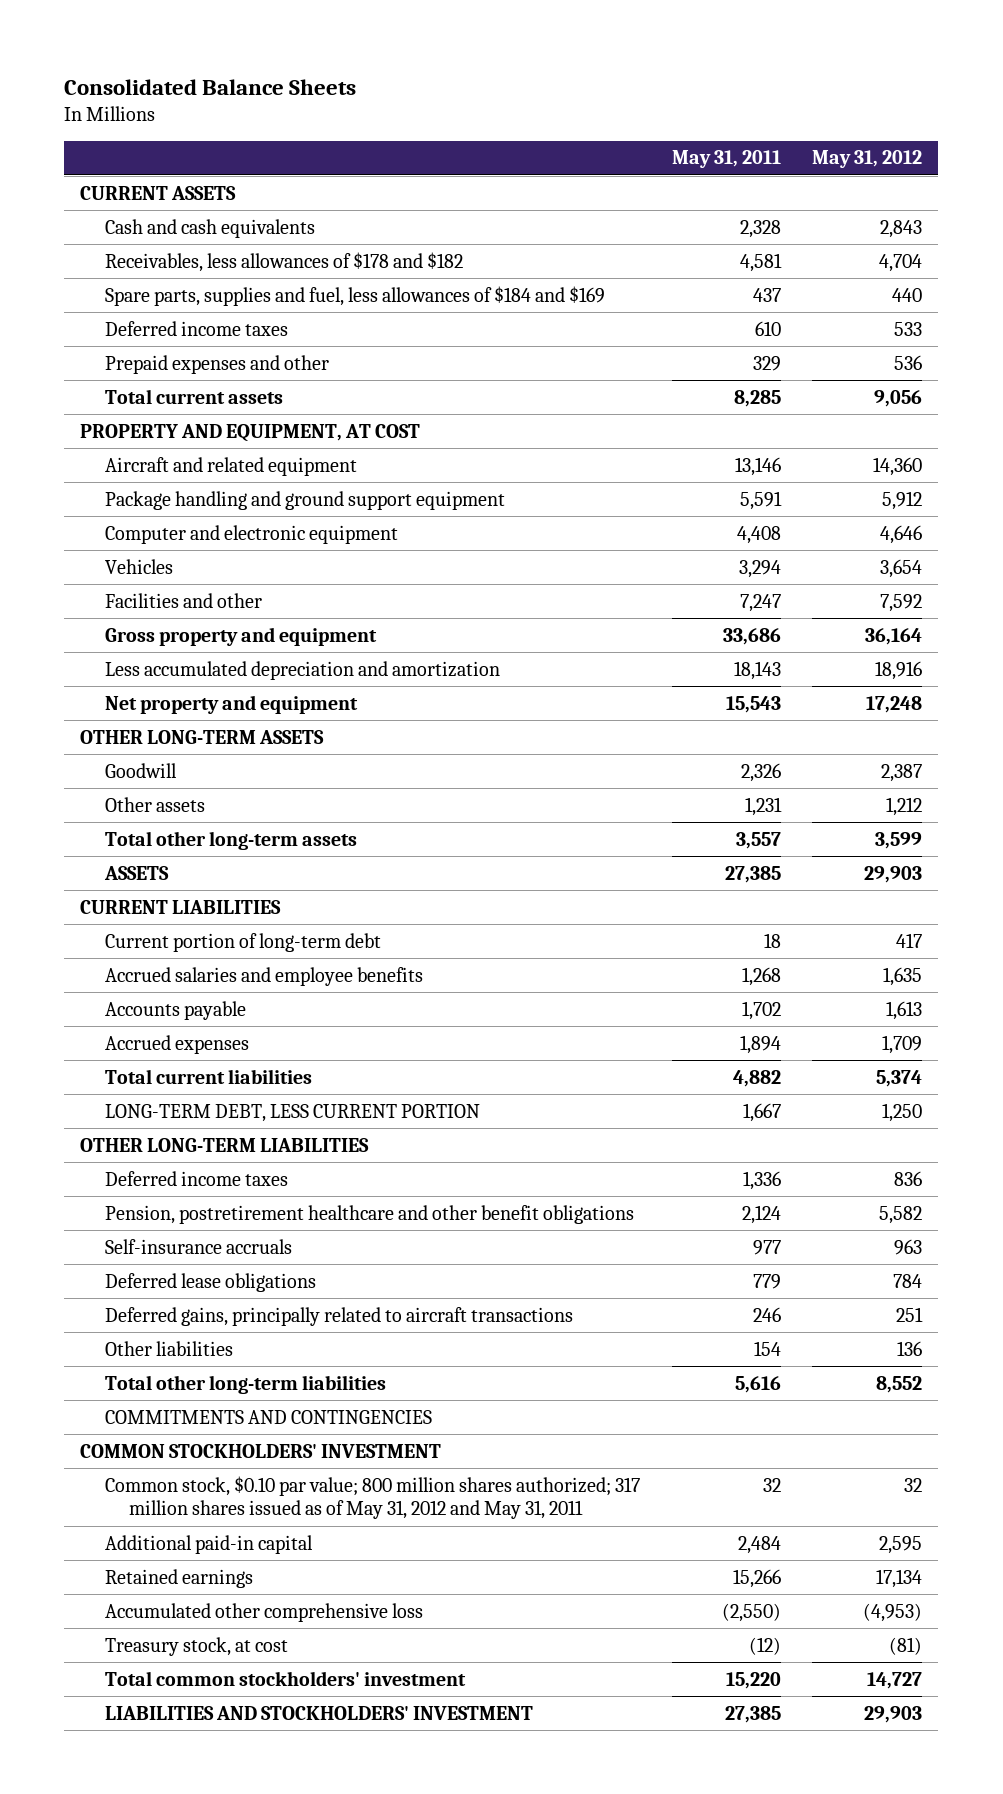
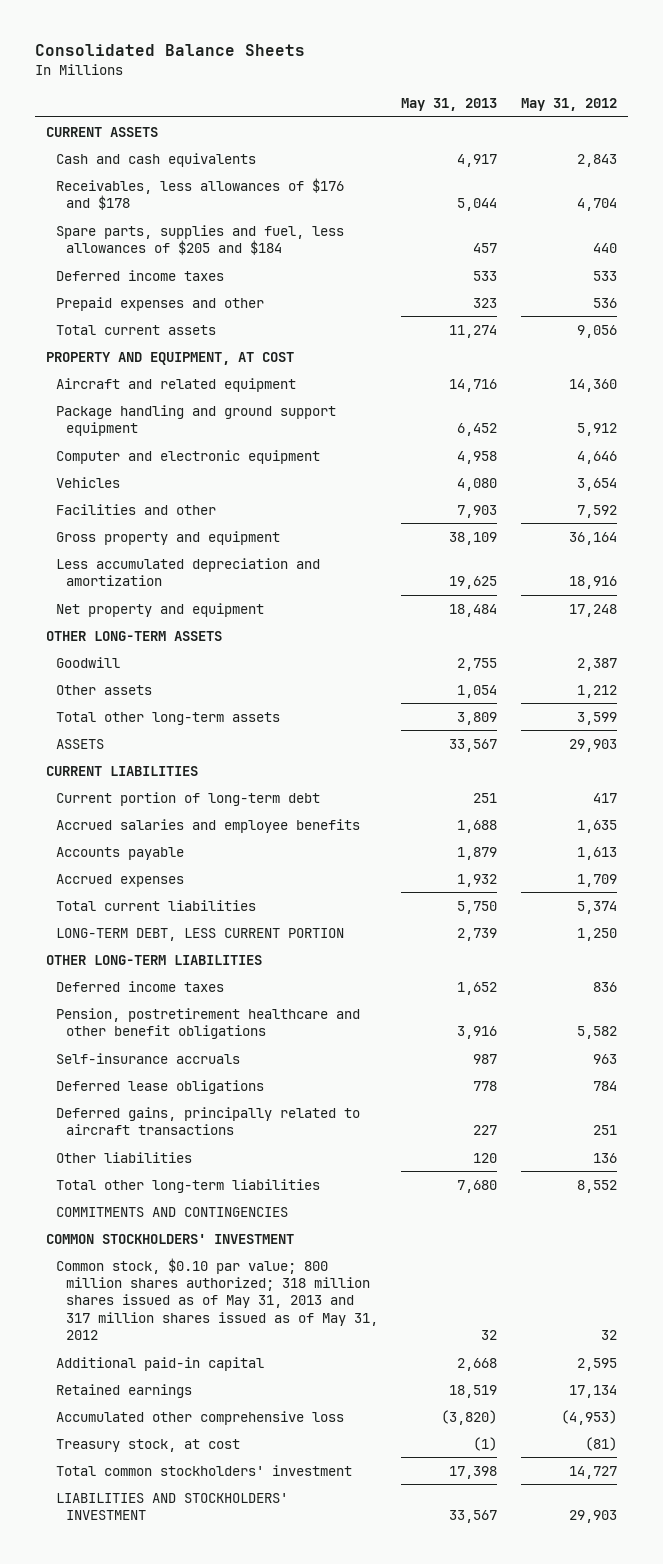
- | May 31, 2011 | May 31, 2012
+ | May 31, 2013 | May 31, 2012
- Receivables, less allowances of $178 and $182 | 4,581 | 4,704
- Spare parts, supplies and fuel, less allowances of $184 and $169 | 437 | 440
+ Receivables, less allowances of $176 and $178 | 5,044 | 4,704
+ Spare parts, supplies and fuel, less allowances of $205 and $184 | 457 | 440
- Common stock, $0.10 par value; 800 million shares authorized; 317 million shares issued as of May 31, 2012 and May 31, 2011 | 32 | 32
+ Common stock, $0.10 par value; 800 million shares authorized; 318 million shares issued as of May 31, 2013 and 317 million shares issued as of May 31, 2012 | 32 | 32

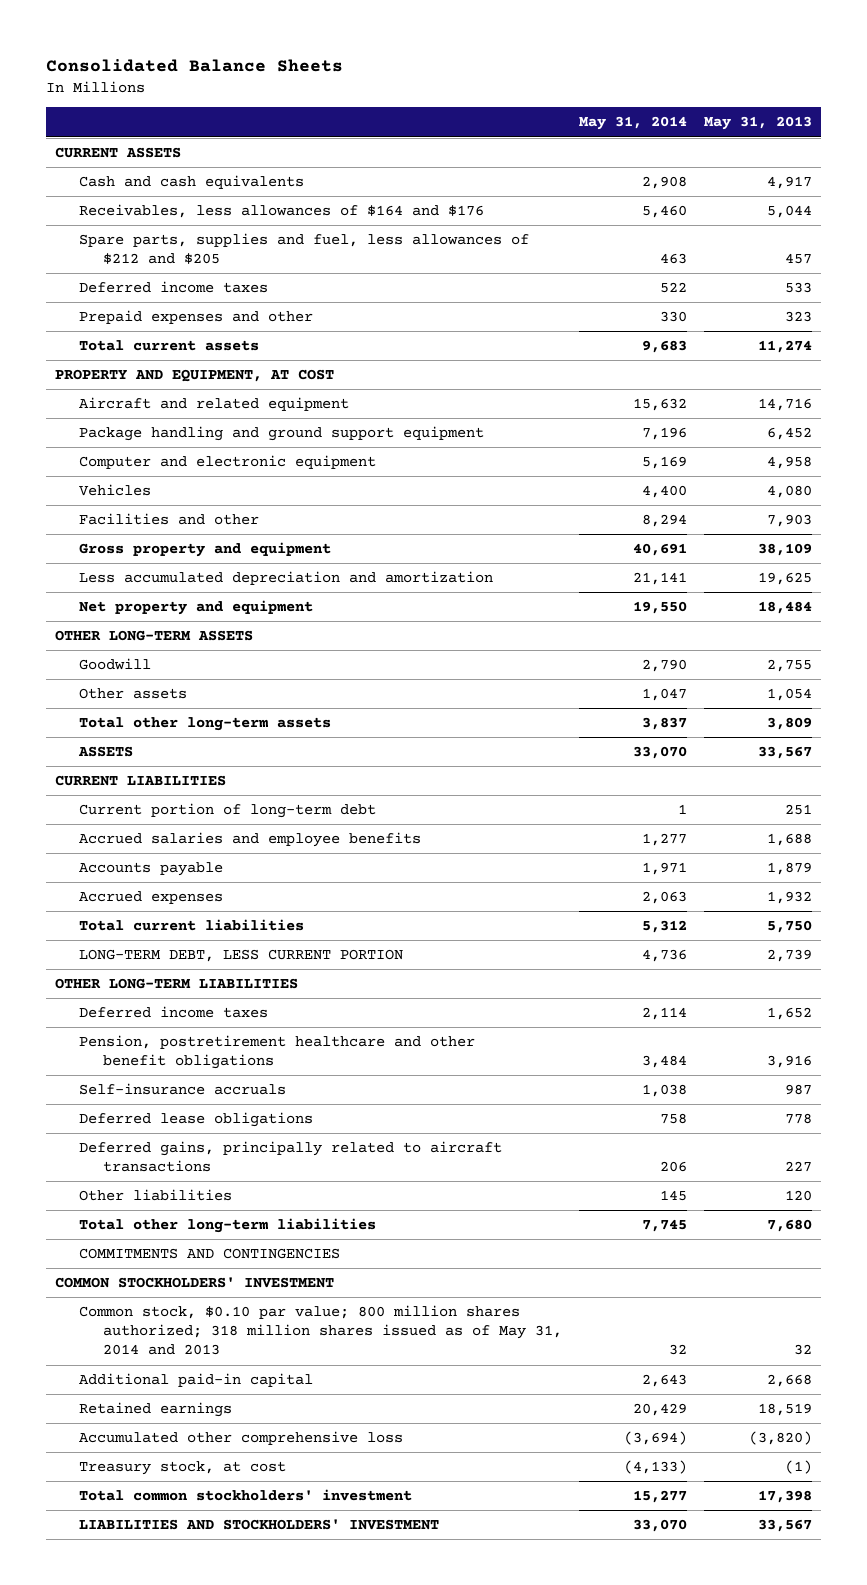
- | May 31, 2013 | May 31, 2012
+ | May 31, 2014 | May 31, 2013
- Receivables, less allowances of $176 and $178 | 5,044 | 4,704
- Spare parts, supplies and fuel, less allowances of $205 and $184 | 457 | 440
+ Receivables, less allowances of $164 and $176 | 5,460 | 5,044
+ Spare parts, supplies and fuel, less allowances of $212 and $205 | 463 | 457
- Common stock, $0.10 par value; 800 million shares authorized; 318 million shares issued as of May 31, 2013 and 317 million shares issued as of May 31, 2012 | 32 | 32
+ Common stock, $0.10 par value; 800 million shares authorized; 318 million shares issued as of May 31, 2014 and 2013 | 32 | 32

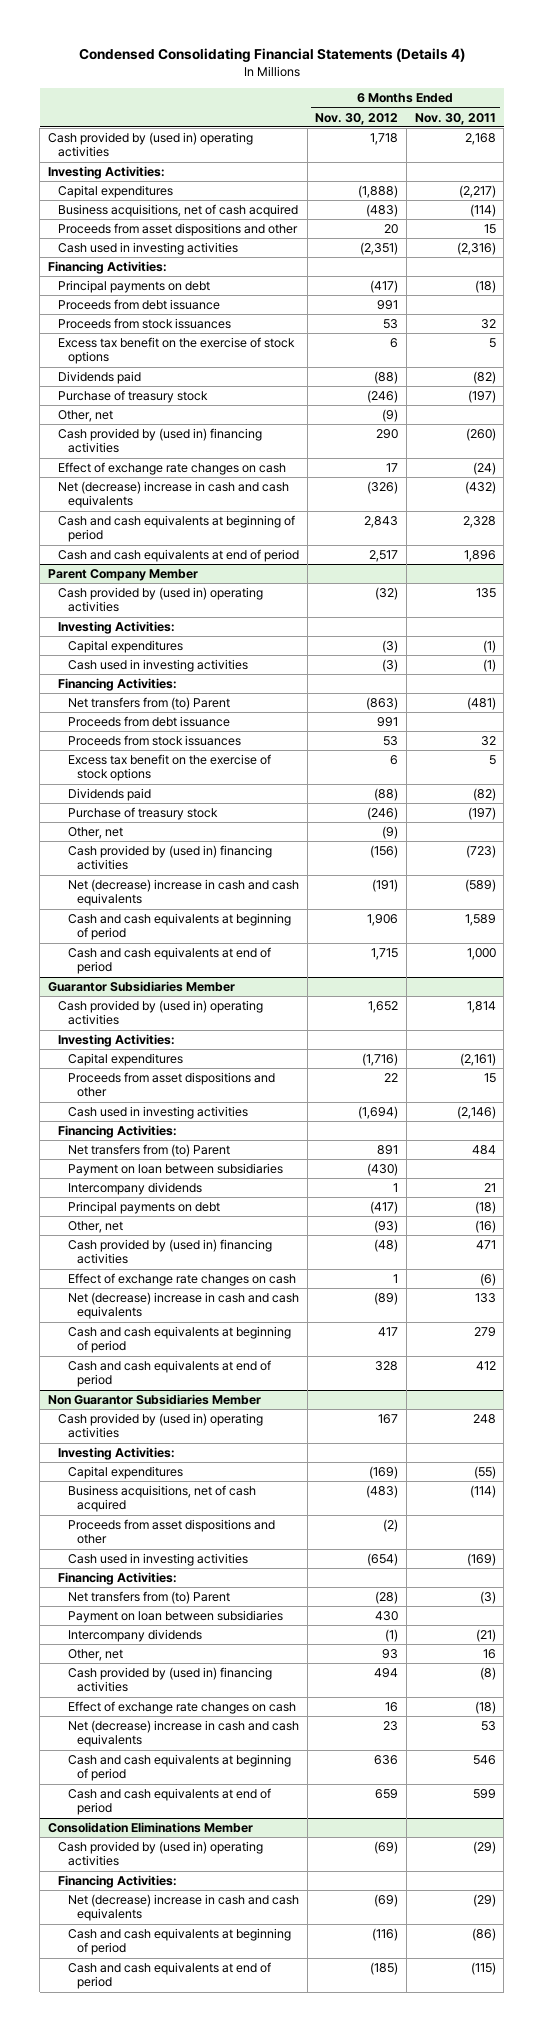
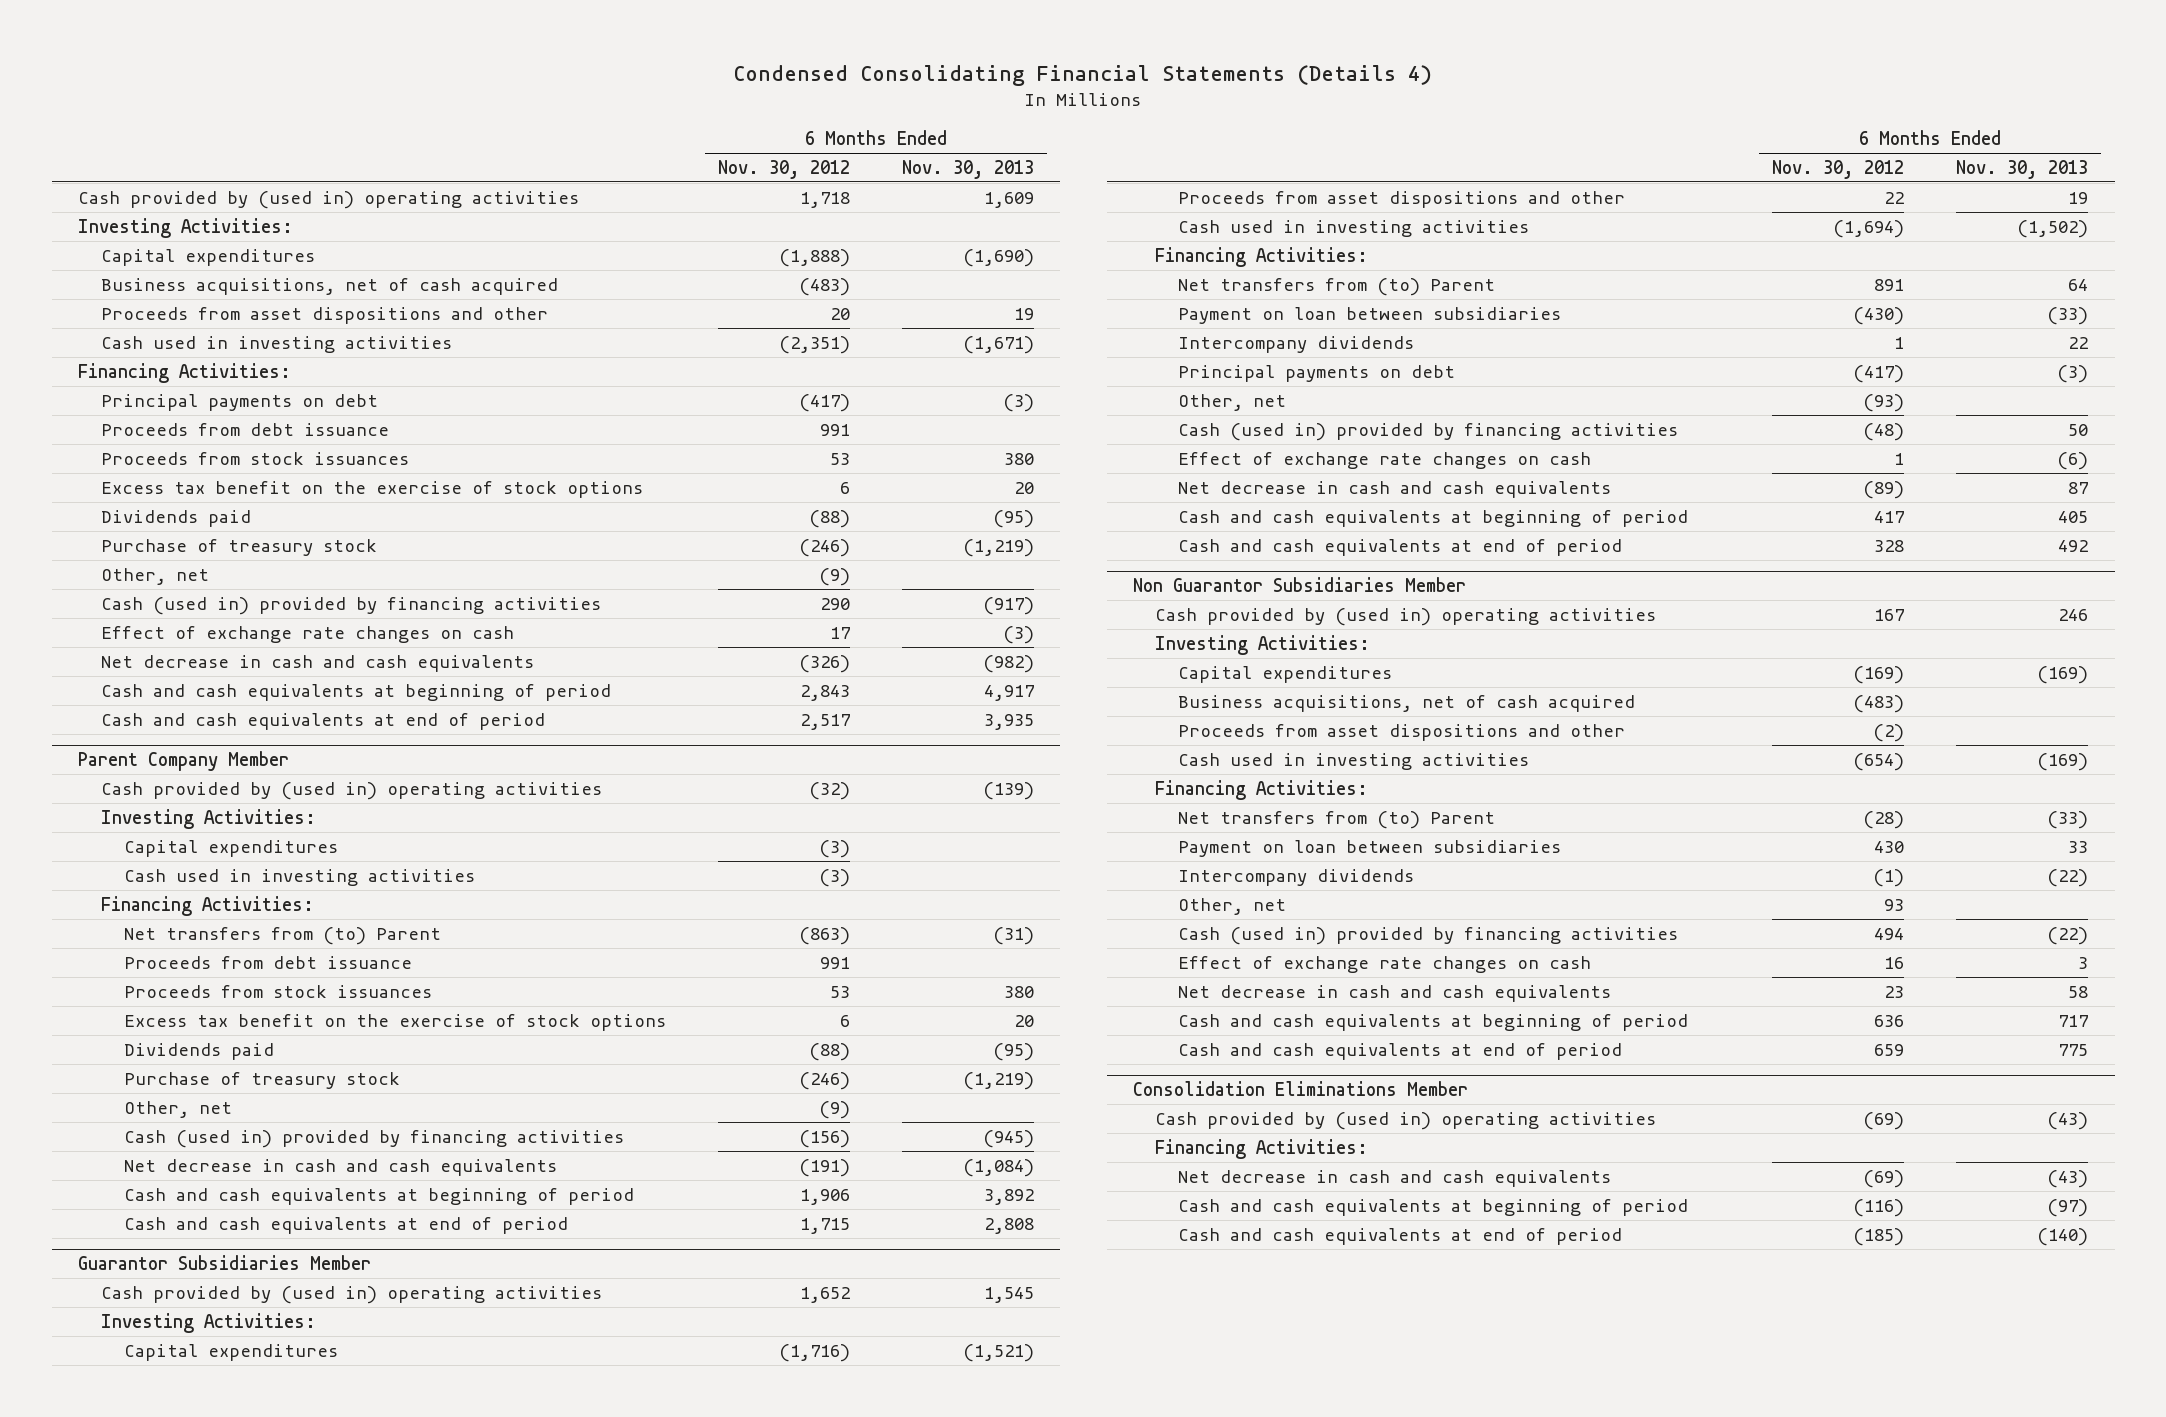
- | 6 Months Ended Nov. 30, 2012 | 6 Months Ended Nov. 30, 2011
+ | 6 Months Ended Nov. 30, 2012 | 6 Months Ended Nov. 30, 2013
- Cash provided by (used in) financing activities | 290 | (260)
+ Cash (used in) provided by financing activities | 290 | (917)
- Net (decrease) increase in cash and cash equivalents | (326) | (432)
+ Net decrease in cash and cash equivalents | (326) | (982)
@ Parent Company Member
- Cash provided by (used in) financing activities | (156) | (723)
- Net (decrease) increase in cash and cash equivalents | (191) | (589)
+ Cash (used in) provided by financing activities | (156) | (945)
+ Net decrease in cash and cash equivalents | (191) | (1,084)
@ Guarantor Subsidiaries Member
- Cash provided by (used in) financing activities | (48) | 471
+ Cash (used in) provided by financing activities | (48) | 50
- Net (decrease) increase in cash and cash equivalents | (89) | 133
+ Net decrease in cash and cash equivalents | (89) | 87
@ Non Guarantor Subsidiaries Member
- Cash provided by (used in) financing activities | 494 | (8)
+ Cash (used in) provided by financing activities | 494 | (22)
- Net (decrease) increase in cash and cash equivalents | 23 | 53
+ Net decrease in cash and cash equivalents | 23 | 58
@ Consolidation Eliminations Member
- Net (decrease) increase in cash and cash equivalents | (69) | (29)
+ Net decrease in cash and cash equivalents | (69) | (43)

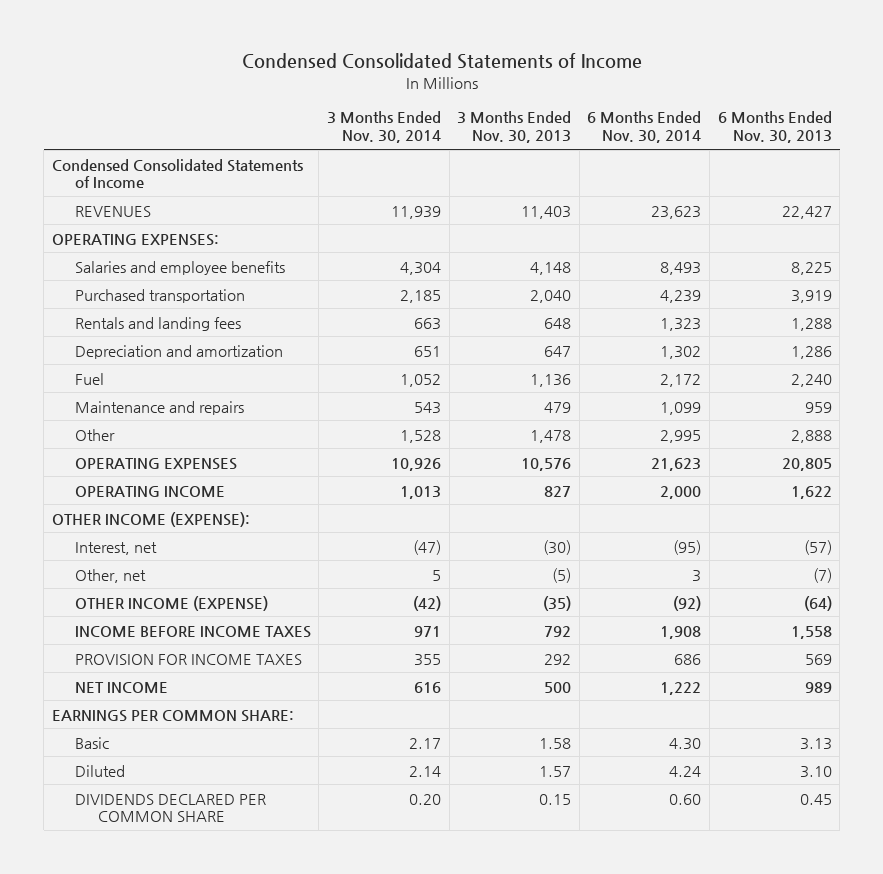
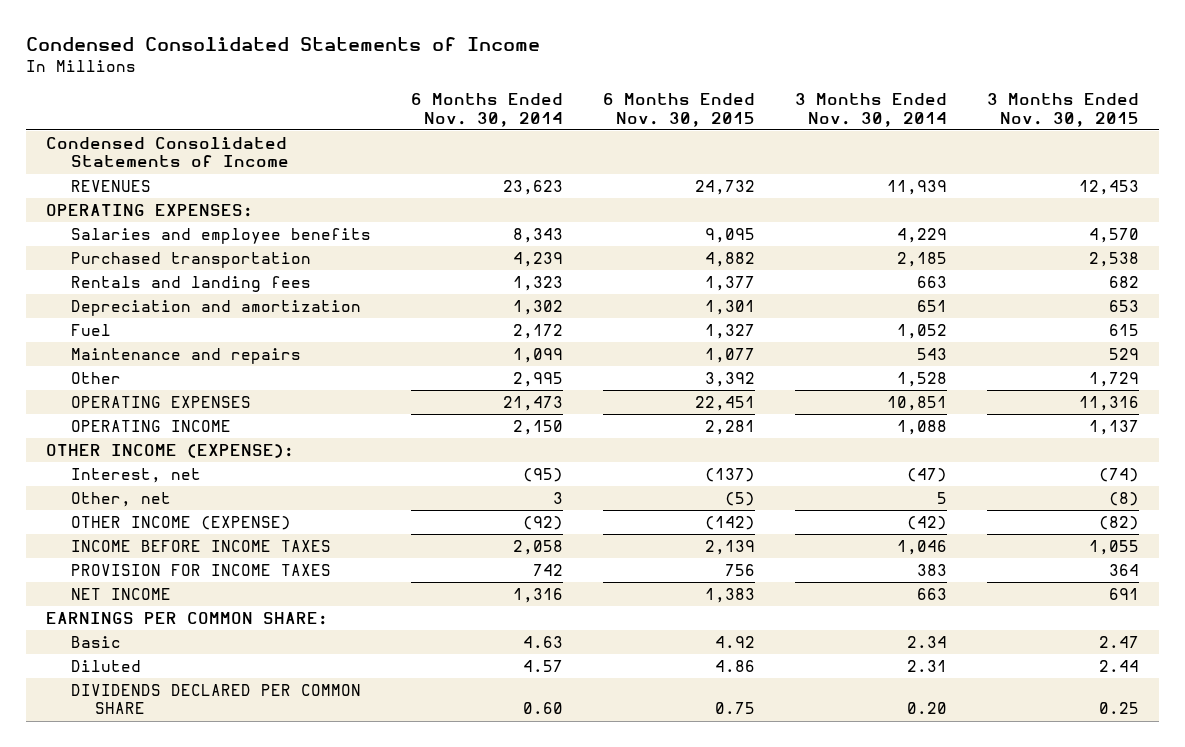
- | 3 Months Ended Nov. 30, 2014 | 3 Months Ended Nov. 30, 2013 | 6 Months Ended Nov. 30, 2014 | 6 Months Ended Nov. 30, 2013
+ | 6 Months Ended Nov. 30, 2014 | 6 Months Ended Nov. 30, 2015 | 3 Months Ended Nov. 30, 2014 | 3 Months Ended Nov. 30, 2015
- Salaries and employee benefits | 4,304 | 4,148 | 8,493 | 8,225
+ Salaries and employee benefits | 8,343 | 9,095 | 4,229 | 4,570
- OPERATING EXPENSES | 10,926 | 10,576 | 21,623 | 20,805
- OPERATING INCOME | 1,013 | 827 | 2,000 | 1,622
+ OPERATING EXPENSES | 21,473 | 22,451 | 10,851 | 11,316
+ OPERATING INCOME | 2,150 | 2,281 | 1,088 | 1,137
- INCOME BEFORE INCOME TAXES | 971 | 792 | 1,908 | 1,558
- PROVISION FOR INCOME TAXES | 355 | 292 | 686 | 569
- NET INCOME | 616 | 500 | 1,222 | 989
+ INCOME BEFORE INCOME TAXES | 2,058 | 2,139 | 1,046 | 1,055
+ PROVISION FOR INCOME TAXES | 742 | 756 | 383 | 364
+ NET INCOME | 1,316 | 1,383 | 663 | 691
- Basic | 2.17 | 1.58 | 4.30 | 3.13
- Diluted | 2.14 | 1.57 | 4.24 | 3.10
+ Basic | 4.63 | 4.92 | 2.34 | 2.47
+ Diluted | 4.57 | 4.86 | 2.31 | 2.44

